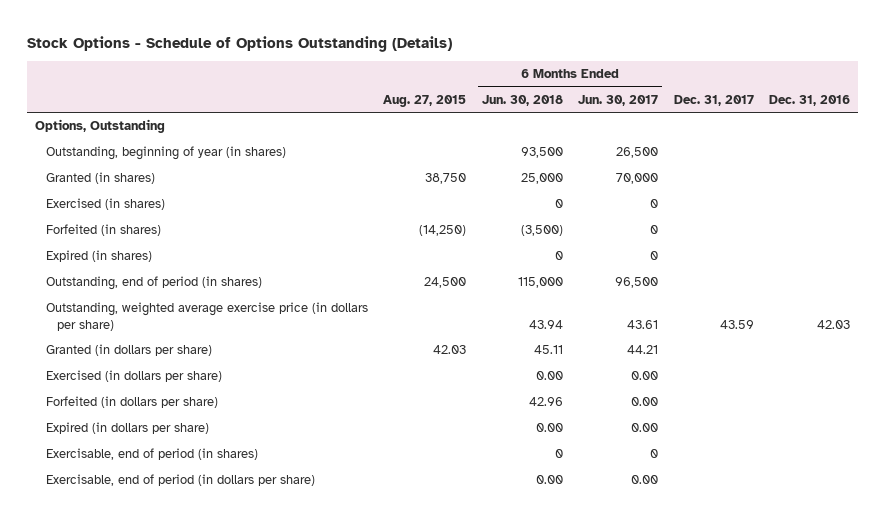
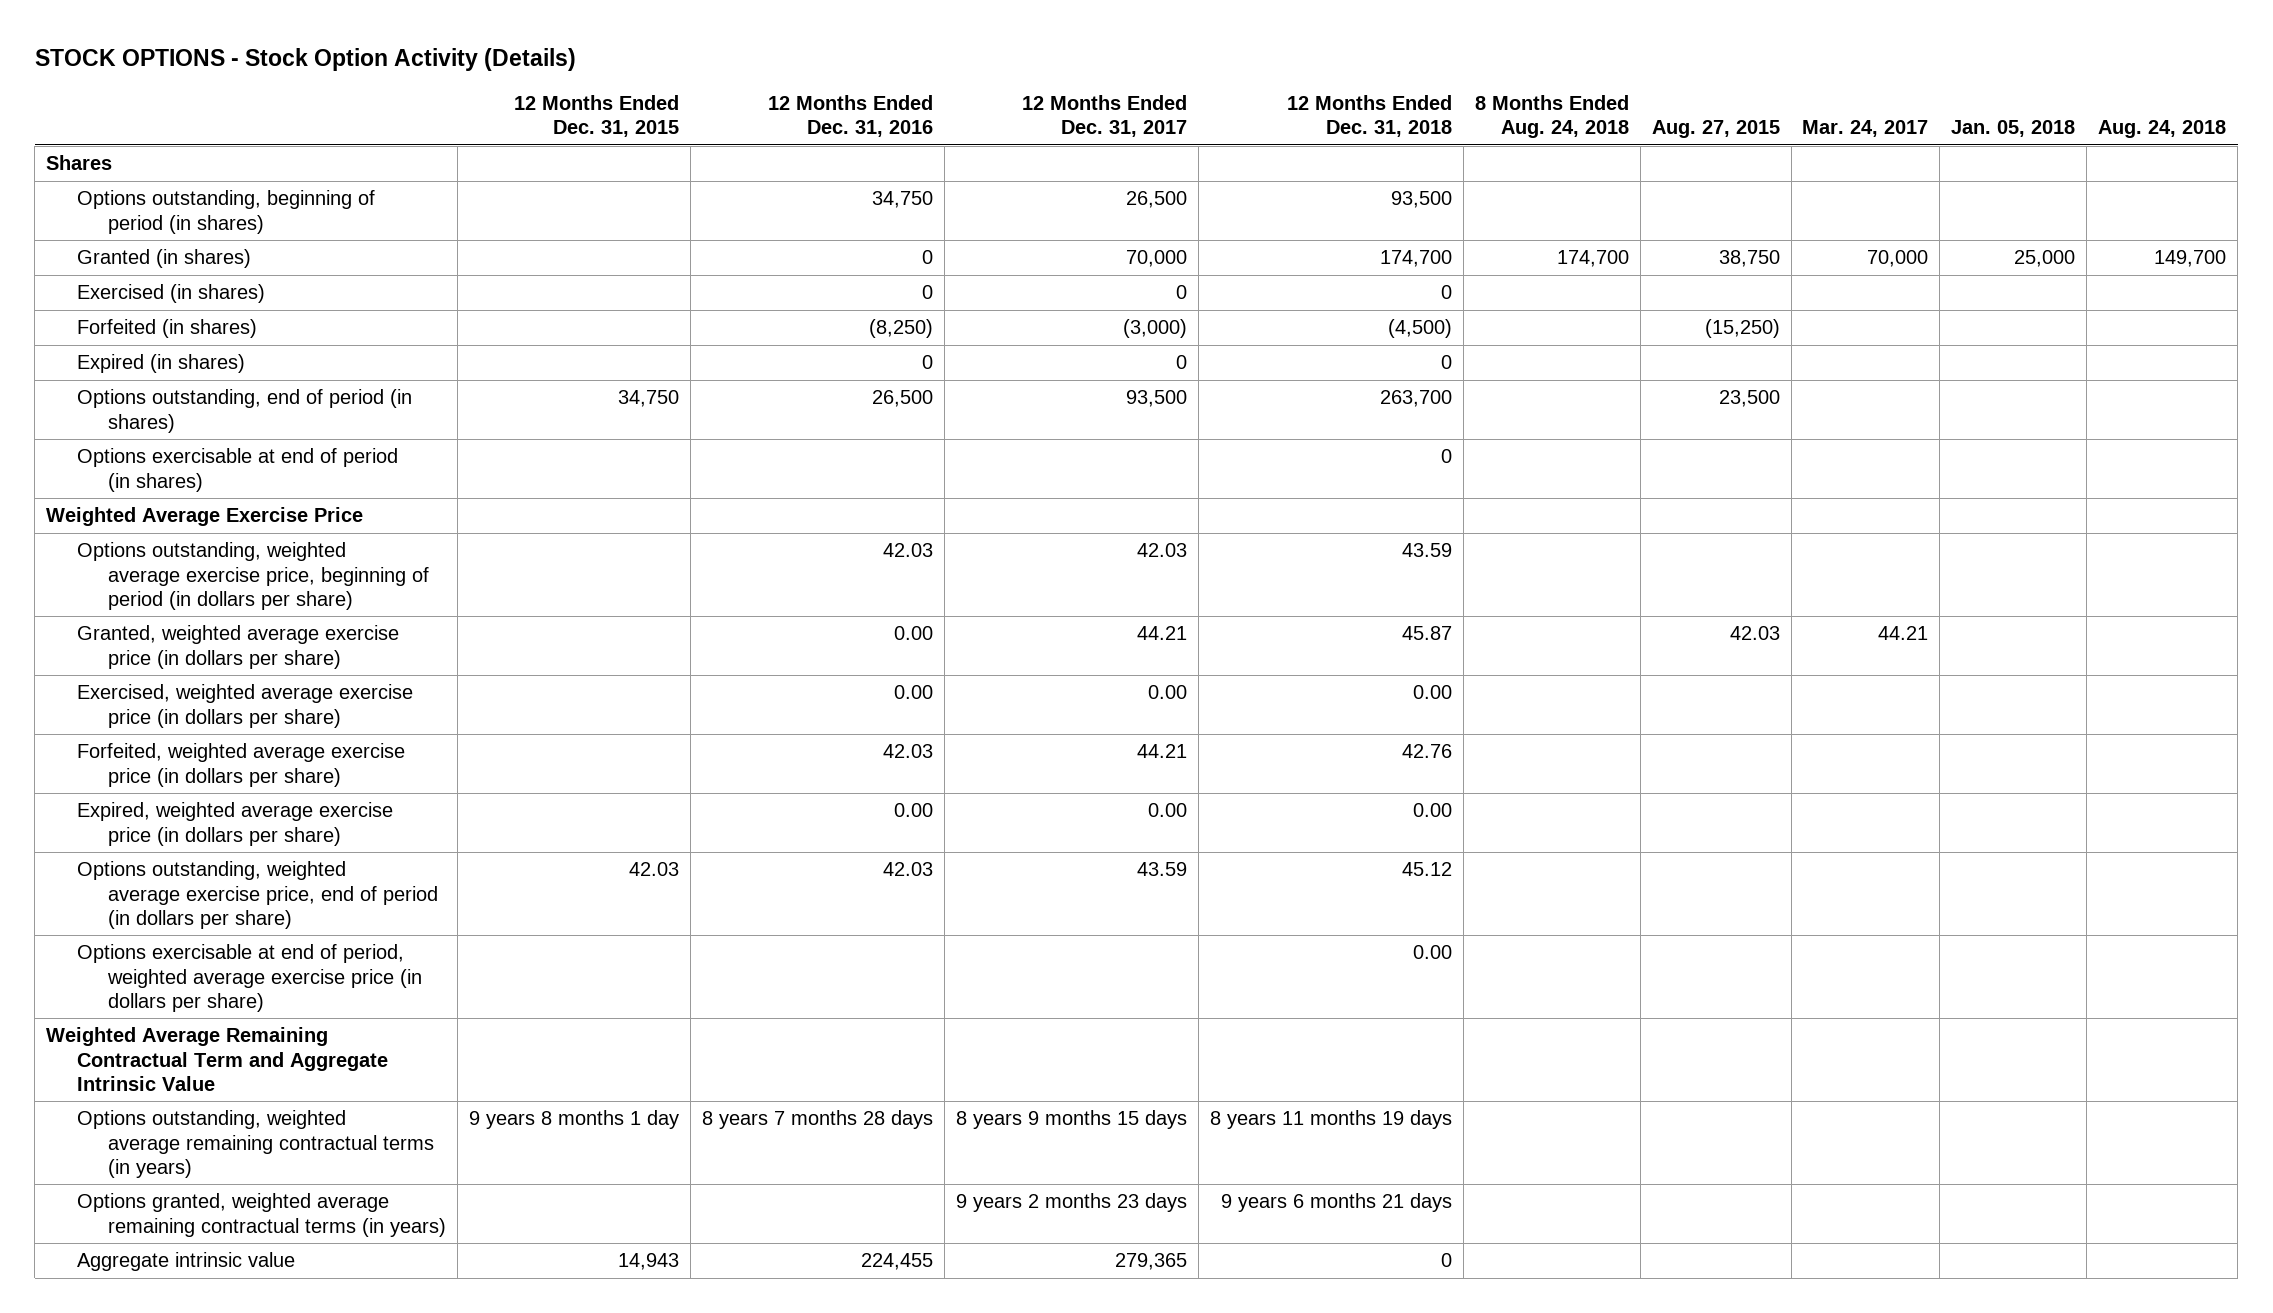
- Stock Options - Schedule of Options Outstanding (Details)
+ STOCK OPTIONS - Stock Option Activity (Details)
- | Aug. 27, 2015 | 6 Months Ended Jun. 30, 2018 | 6 Months Ended Jun. 30, 2017 | Dec. 31, 2017 | Dec. 31, 2016
+ | 12 Months Ended Dec. 31, 2015 | 12 Months Ended Dec. 31, 2016 | 12 Months Ended Dec. 31, 2017 | 12 Months Ended Dec. 31, 2018 | 8 Months Ended Aug. 24, 2018 | Aug. 27, 2015 | Mar. 24, 2017 | Jan. 05, 2018 | Aug. 24, 2018
- Options, Outstanding
- Outstanding, beginning of year (in shares) | | 93,500 | 26,500 | |
+ Shares
+ Options outstanding, beginning of period (in shares) | | 34,750 | 26,500 | 93,500 | | | | |
- Forfeited (in shares) | (14,250) | (3,500) | 0 | |
+ Forfeited (in shares) | | (8,250) | (3,000) | (4,500) | | (15,250) | | |
- Outstanding, end of period (in shares) | 24,500 | 115,000 | 96,500 | |
- Outstanding, weighted average exercise price (in dollars per share) | | 43.94 | 43.61 | 43.59 | 42.03
- Granted (in dollars per share) | 42.03 | 45.11 | 44.21 | |
- Exercised (in dollars per share) | | 0.00 | 0.00 | |
- Forfeited (in dollars per share) | | 42.96 | 0.00 | |
- Expired (in dollars per share) | | 0.00 | 0.00 | |
- Exercisable, end of period (in shares) | | 0 | 0 | |
- Exercisable, end of period (in dollars per share) | | 0.00 | 0.00 | |
+ Options outstanding, end of period (in shares) | 34,750 | 26,500 | 93,500 | 263,700 | | 23,500 | | |
+ Options exercisable at end of period (in shares) | | | | 0 | | | | |
+ Weighted Average Exercise Price
+ Options outstanding, weighted average exercise price, beginning of period (in dollars per share) | | 42.03 | 42.03 | 43.59 | | | | |
+ Granted, weighted average exercise price (in dollars per share) | | 0.00 | 44.21 | 45.87 | | 42.03 | 44.21 | |
+ Exercised, weighted average exercise price (in dollars per share) | | 0.00 | 0.00 | 0.00 | | | | |
+ Forfeited, weighted average exercise price (in dollars per share) | | 42.03 | 44.21 | 42.76 | | | | |
+ Expired, weighted average exercise price (in dollars per share) | | 0.00 | 0.00 | 0.00 | | | | |
+ Options outstanding, weighted average exercise price, end of period (in dollars per share) | 42.03 | 42.03 | 43.59 | 45.12 | | | | |
+ Options exercisable at end of period, weighted average exercise price (in dollars per share) | | | | 0.00 | | | | |
+ Weighted Average Remaining Contractual Term and Aggregate Intrinsic Value
+ Options outstanding, weighted average remaining contractual terms (in years) | 9 years 8 months 1 day | 8 years 7 months 28 days | 8 years 9 months 15 days | 8 years 11 months 19 days | | | | |
+ Options granted, weighted average remaining contractual terms (in years) | | | 9 years 2 months 23 days | 9 years 6 months 21 days | | | | |
+ Aggregate intrinsic value | 14,943 | 224,455 | 279,365 | 0 | | | | |

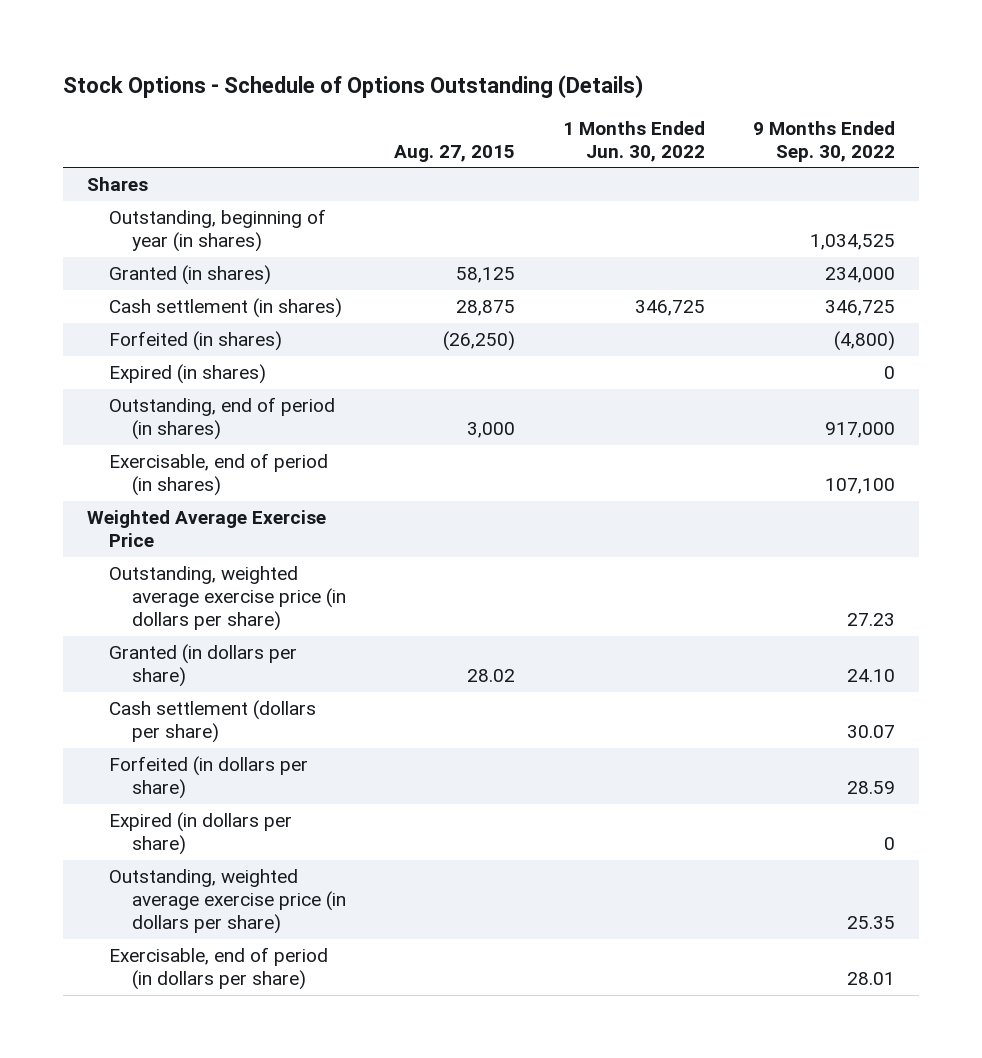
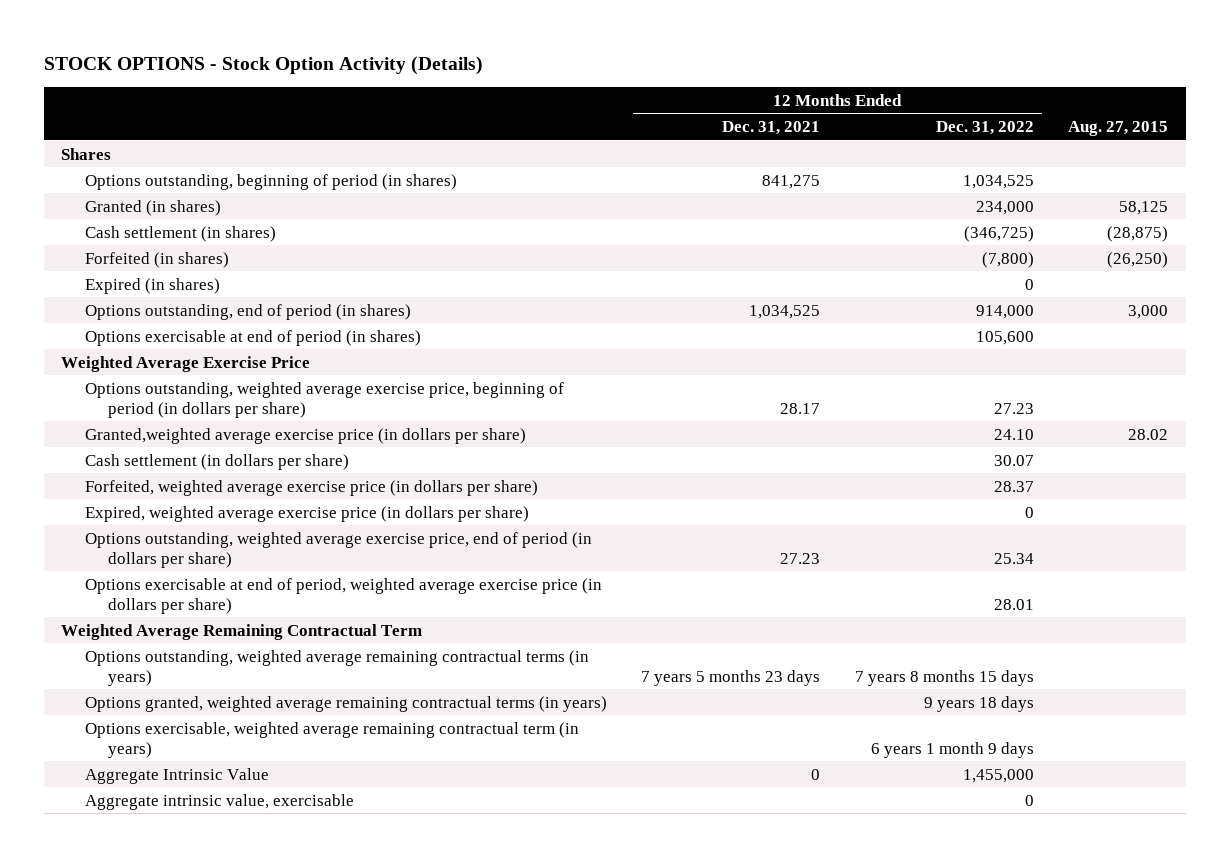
- Stock Options - Schedule of Options Outstanding (Details)
+ STOCK OPTIONS - Stock Option Activity (Details)
- | Aug. 27, 2015 | 1 Months Ended Jun. 30, 2022 | 9 Months Ended Sep. 30, 2022
+ | 12 Months Ended Dec. 31, 2021 | 12 Months Ended Dec. 31, 2022 | Aug. 27, 2015
- Outstanding, beginning of year (in shares) | | | 1,034,525
+ Options outstanding, beginning of period (in shares) | 841,275 | 1,034,525 |
- Cash settlement (in shares) | 28,875 | 346,725 | 346,725
+ Cash settlement (in shares) | | (346,725) | (28,875)
- Outstanding, end of period (in shares) | 3,000 | | 917,000
- Exercisable, end of period (in shares) | | | 107,100
+ Options outstanding, end of period (in shares) | 1,034,525 | 914,000 | 3,000
+ Options exercisable at end of period (in shares) | | 105,600 |
- Outstanding, weighted average exercise price (in dollars per share) | | | 27.23
- Granted (in dollars per share) | 28.02 | | 24.10
- Cash settlement (dollars per share) | | | 30.07
- Forfeited (in dollars per share) | | | 28.59
- Expired (in dollars per share) | | | 0
- Outstanding, weighted average exercise price (in dollars per share) | | | 25.35
- Exercisable, end of period (in dollars per share) | | | 28.01
+ Options outstanding, weighted average exercise price, beginning of period (in dollars per share) | 28.17 | 27.23 |
+ Granted,weighted average exercise price (in dollars per share) | | 24.10 | 28.02
+ Cash settlement (in dollars per share) | | 30.07 |
+ Forfeited, weighted average exercise price (in dollars per share) | | 28.37 |
+ Expired, weighted average exercise price (in dollars per share) | | 0 |
+ Options outstanding, weighted average exercise price, end of period (in dollars per share) | 27.23 | 25.34 |
+ Options exercisable at end of period, weighted average exercise price (in dollars per share) | | 28.01 |
+ Weighted Average Remaining Contractual Term
+ Options outstanding, weighted average remaining contractual terms (in years) | 7 years 5 months 23 days | 7 years 8 months 15 days |
+ Options granted, weighted average remaining contractual terms (in years) | | 9 years 18 days |
+ Options exercisable, weighted average remaining contractual term (in years) | | 6 years 1 month 9 days |
+ Aggregate Intrinsic Value | 0 | 1,455,000 |
+ Aggregate intrinsic value, exercisable | | 0 |

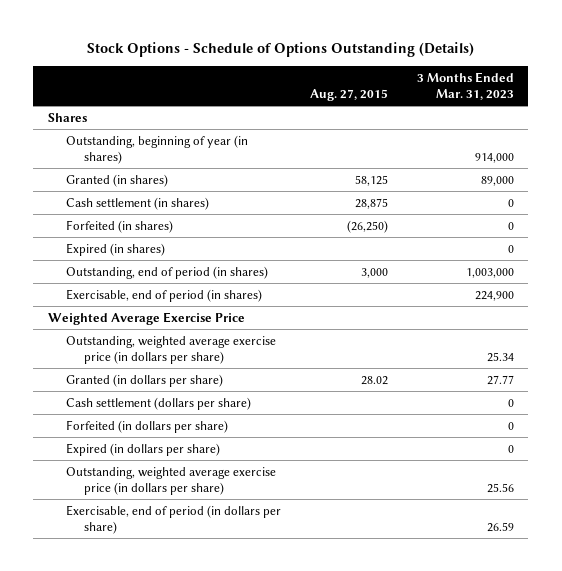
- STOCK OPTIONS - Stock Option Activity (Details)
+ Stock Options - Schedule of Options Outstanding (Details)
- | 12 Months Ended Dec. 31, 2021 | 12 Months Ended Dec. 31, 2022 | Aug. 27, 2015
+ | Aug. 27, 2015 | 3 Months Ended Mar. 31, 2023
- Options outstanding, beginning of period (in shares) | 841,275 | 1,034,525 |
+ Outstanding, beginning of year (in shares) | | 914,000
- Cash settlement (in shares) | | (346,725) | (28,875)
+ Cash settlement (in shares) | 28,875 | 0
- Options outstanding, end of period (in shares) | 1,034,525 | 914,000 | 3,000
- Options exercisable at end of period (in shares) | | 105,600 |
+ Outstanding, end of period (in shares) | 3,000 | 1,003,000
+ Exercisable, end of period (in shares) | | 224,900
- Options outstanding, weighted average exercise price, beginning of period (in dollars per share) | 28.17 | 27.23 |
- Granted,weighted average exercise price (in dollars per share) | | 24.10 | 28.02
- Cash settlement (in dollars per share) | | 30.07 |
- Forfeited, weighted average exercise price (in dollars per share) | | 28.37 |
- Expired, weighted average exercise price (in dollars per share) | | 0 |
- Options outstanding, weighted average exercise price, end of period (in dollars per share) | 27.23 | 25.34 |
- Options exercisable at end of period, weighted average exercise price (in dollars per share) | | 28.01 |
- Weighted Average Remaining Contractual Term
- Options outstanding, weighted average remaining contractual terms (in years) | 7 years 5 months 23 days | 7 years 8 months 15 days |
- Options granted, weighted average remaining contractual terms (in years) | | 9 years 18 days |
- Options exercisable, weighted average remaining contractual term (in years) | | 6 years 1 month 9 days |
- Aggregate Intrinsic Value | 0 | 1,455,000 |
- Aggregate intrinsic value, exercisable | | 0 |
+ Outstanding, weighted average exercise price (in dollars per share) | | 25.34
+ Granted (in dollars per share) | 28.02 | 27.77
+ Cash settlement (dollars per share) | | 0
+ Forfeited (in dollars per share) | | 0
+ Expired (in dollars per share) | | 0
+ Outstanding, weighted average exercise price (in dollars per share) | | 25.56
+ Exercisable, end of period (in dollars per share) | | 26.59

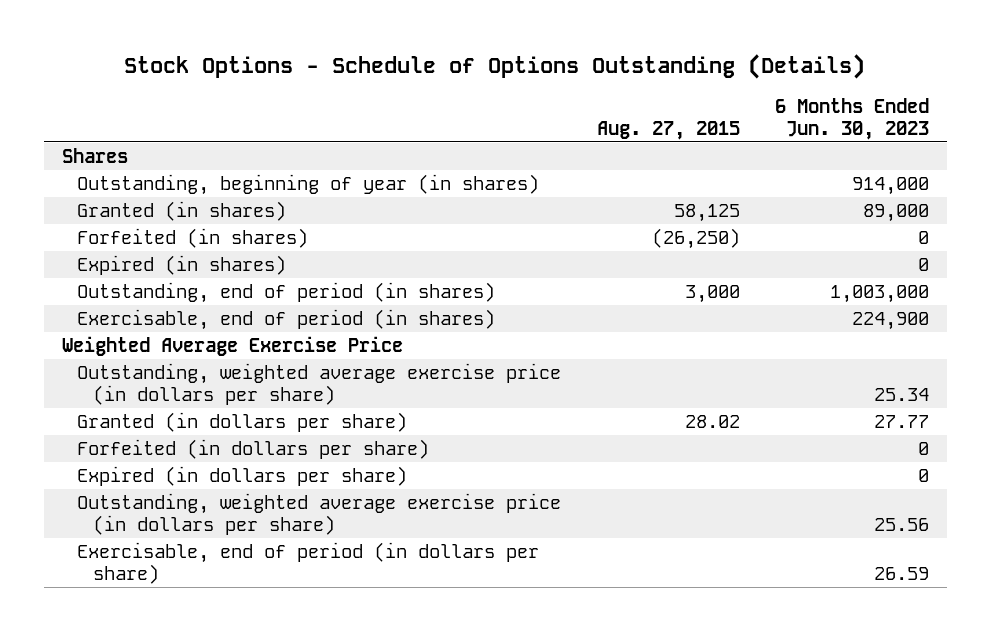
- | Aug. 27, 2015 | 3 Months Ended Mar. 31, 2023
+ | Aug. 27, 2015 | 6 Months Ended Jun. 30, 2023
- Cash settlement (in shares) | 28,875 | 0
- Cash settlement (dollars per share) | | 0

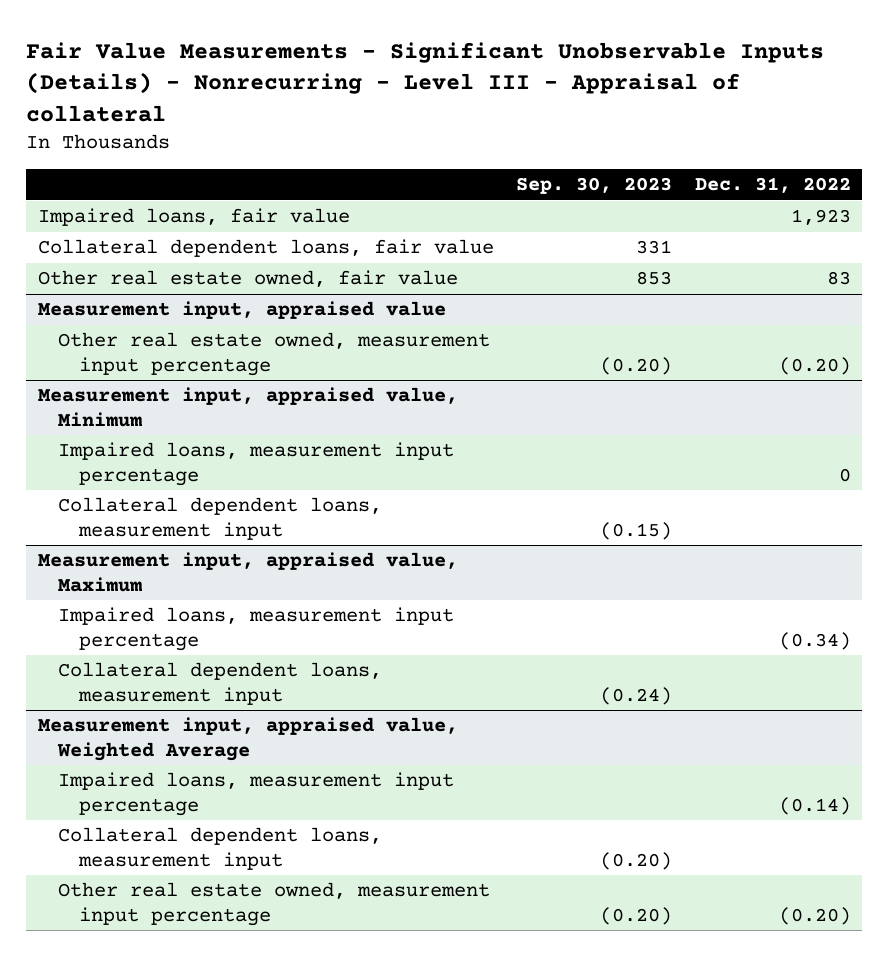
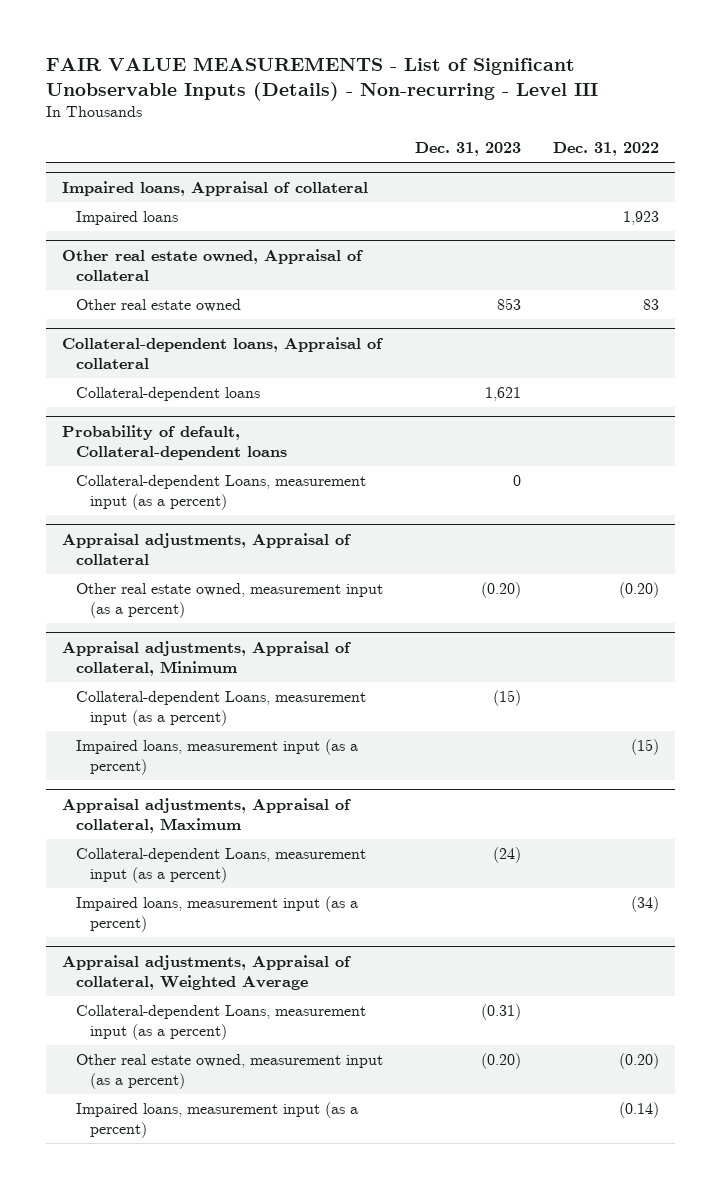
- Fair Value Measurements - Significant Unobservable Inputs (Details) - Nonrecurring - Level III - Appraisal of collateral
+ FAIR VALUE MEASUREMENTS - List of Significant Unobservable Inputs (Details) - Non-recurring - Level III
- | Sep. 30, 2023 | Dec. 31, 2022
+ | Dec. 31, 2023 | Dec. 31, 2022
- Impaired loans, fair value | | 1,923
- Collateral dependent loans, fair value | 331 |
- Other real estate owned, fair value | 853 | 83
- Measurement input, appraised value
- Other real estate owned, measurement input percentage | (0.20) | (0.20)
- Measurement input, appraised value, Minimum
- Impaired loans, measurement input percentage | | 0
- Collateral dependent loans, measurement input | (0.15) |
- Measurement input, appraised value, Maximum
- Impaired loans, measurement input percentage | | (0.34)
- Collateral dependent loans, measurement input | (0.24) |
- Measurement input, appraised value, Weighted Average
- Impaired loans, measurement input percentage | | (0.14)
- Collateral dependent loans, measurement input | (0.20) |
- Other real estate owned, measurement input percentage | (0.20) | (0.20)
+ Impaired loans, Appraisal of collateral
+ Impaired loans | | 1,923
+ Other real estate owned, Appraisal of collateral
+ Other real estate owned | 853 | 83
+ Collateral-dependent loans, Appraisal of collateral
+ Collateral-dependent loans | 1,621 |
+ Probability of default, Collateral-dependent loans
+ Collateral-dependent Loans, measurement input (as a percent) | 0 |
+ Appraisal adjustments, Appraisal of collateral
+ Other real estate owned, measurement input (as a percent) | (0.20) | (0.20)
+ Appraisal adjustments, Appraisal of collateral, Minimum
+ Collateral-dependent Loans, measurement input (as a percent) | (15) |
+ Impaired loans, measurement input (as a percent) | | (15)
+ Appraisal adjustments, Appraisal of collateral, Maximum
+ Collateral-dependent Loans, measurement input (as a percent) | (24) |
+ Impaired loans, measurement input (as a percent) | | (34)
+ Appraisal adjustments, Appraisal of collateral, Weighted Average
+ Collateral-dependent Loans, measurement input (as a percent) | (0.31) |
+ Other real estate owned, measurement input (as a percent) | (0.20) | (0.20)
+ Impaired loans, measurement input (as a percent) | | (0.14)

